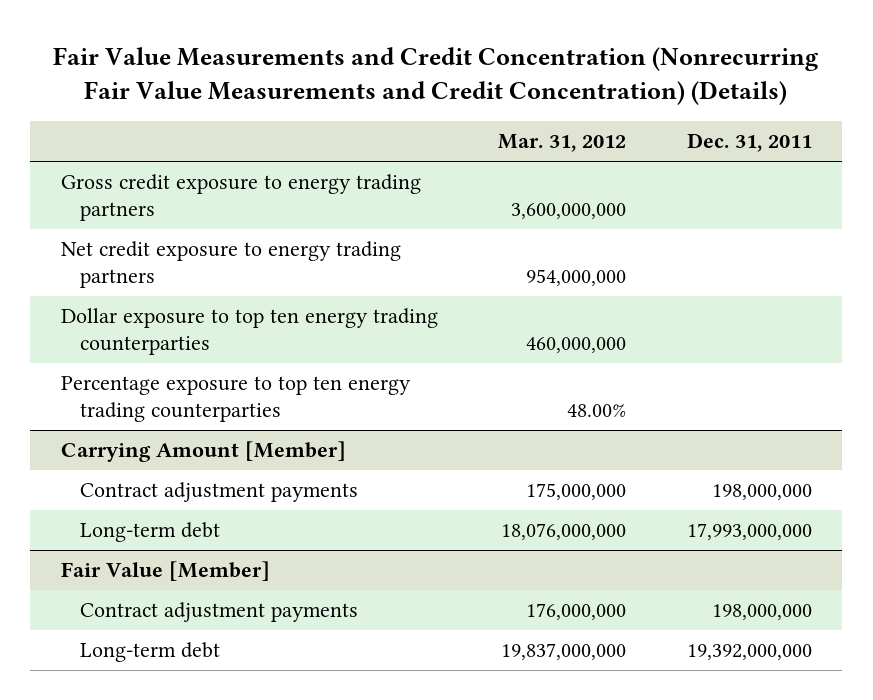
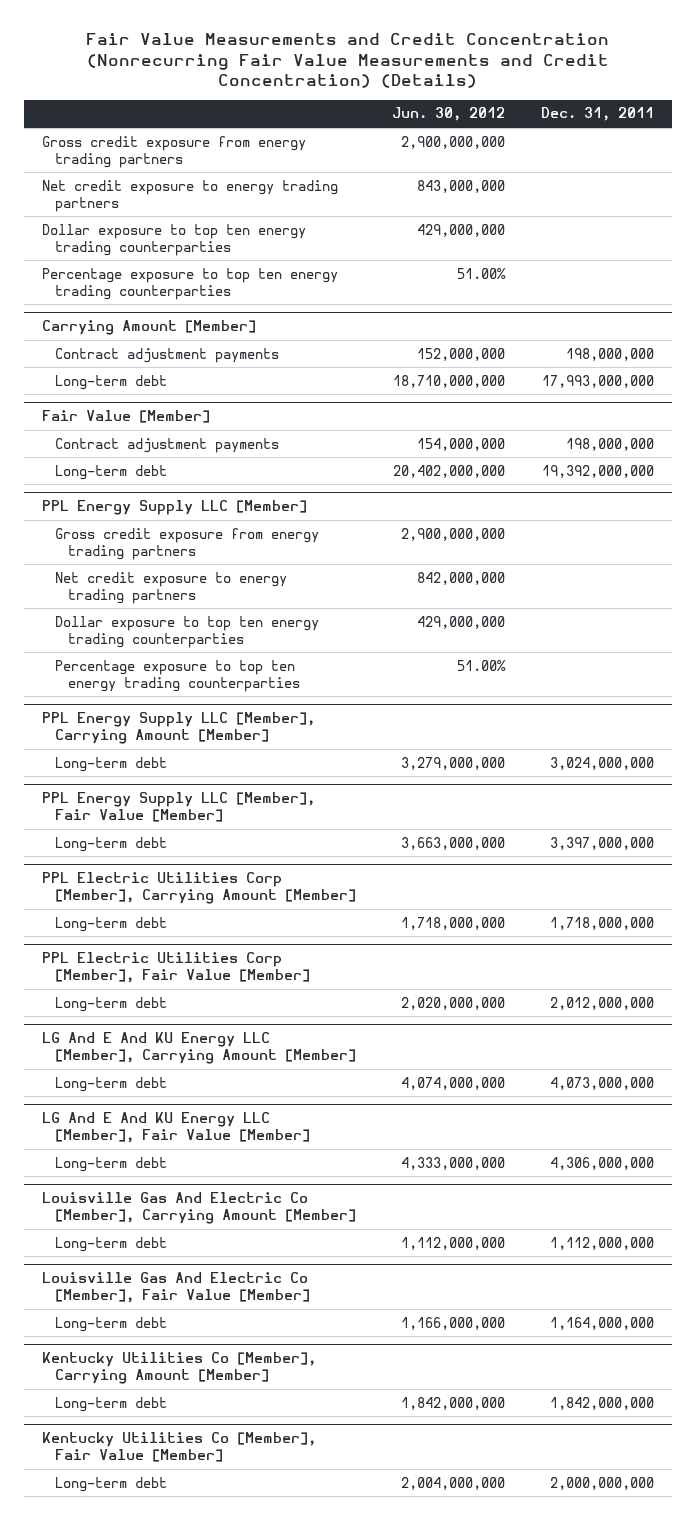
- | Mar. 31, 2012 | Dec. 31, 2011
+ | Jun. 30, 2012 | Dec. 31, 2011
- Gross credit exposure to energy trading partners | 3,600,000,000 |
+ Gross credit exposure from energy trading partners | 2,900,000,000 |
+ PPL Energy Supply LLC [Member]
+ Gross credit exposure from energy trading partners | 2,900,000,000 |
+ Net credit exposure to energy trading partners | 842,000,000 |
+ Dollar exposure to top ten energy trading counterparties | 429,000,000 |
+ Percentage exposure to top ten energy trading counterparties | 51.00% |
+ PPL Energy Supply LLC [Member], Carrying Amount [Member]
+ Long-term debt | 3,279,000,000 | 3,024,000,000
+ PPL Energy Supply LLC [Member], Fair Value [Member]
+ Long-term debt | 3,663,000,000 | 3,397,000,000
+ PPL Electric Utilities Corp [Member], Carrying Amount [Member]
+ Long-term debt | 1,718,000,000 | 1,718,000,000
+ PPL Electric Utilities Corp [Member], Fair Value [Member]
+ Long-term debt | 2,020,000,000 | 2,012,000,000
+ LG And E And KU Energy LLC [Member], Carrying Amount [Member]
+ Long-term debt | 4,074,000,000 | 4,073,000,000
+ LG And E And KU Energy LLC [Member], Fair Value [Member]
+ Long-term debt | 4,333,000,000 | 4,306,000,000
+ Louisville Gas And Electric Co [Member], Carrying Amount [Member]
+ Long-term debt | 1,112,000,000 | 1,112,000,000
+ Louisville Gas And Electric Co [Member], Fair Value [Member]
+ Long-term debt | 1,166,000,000 | 1,164,000,000
+ Kentucky Utilities Co [Member], Carrying Amount [Member]
+ Long-term debt | 1,842,000,000 | 1,842,000,000
+ Kentucky Utilities Co [Member], Fair Value [Member]
+ Long-term debt | 2,004,000,000 | 2,000,000,000

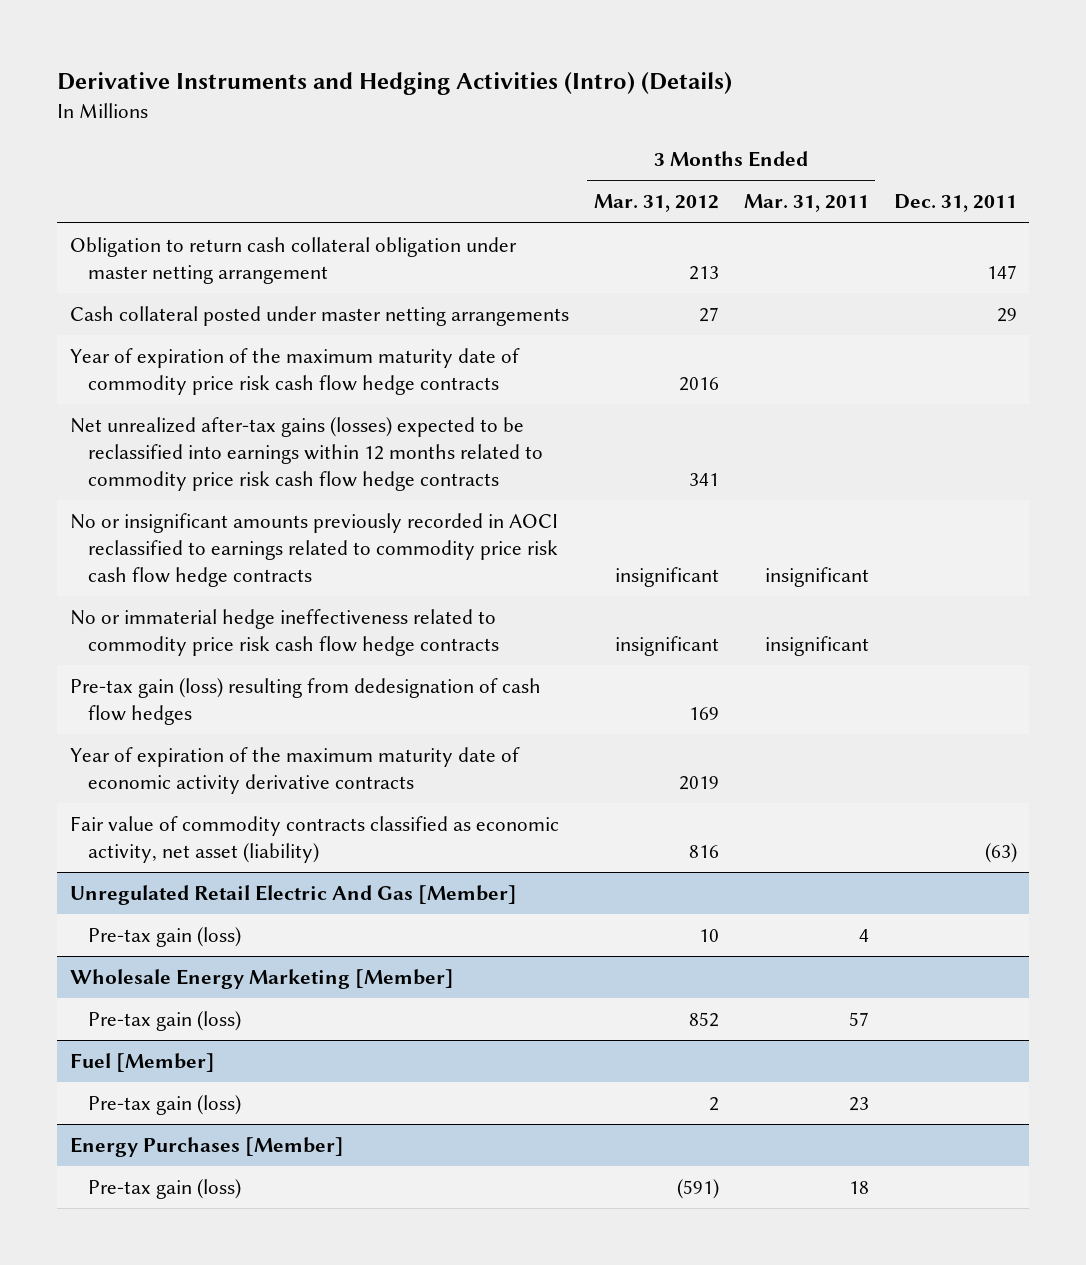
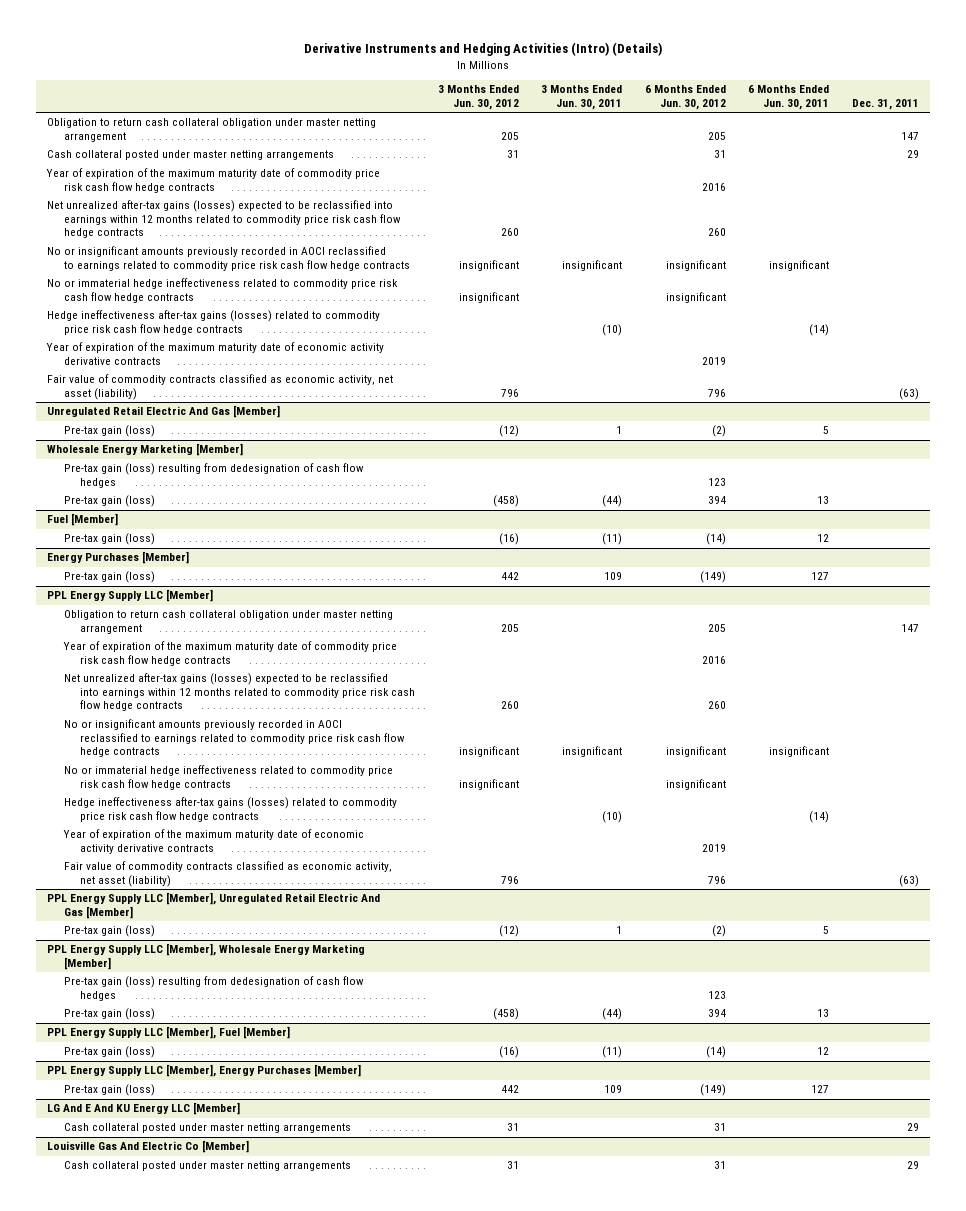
- | 3 Months Ended Mar. 31, 2012 | 3 Months Ended Mar. 31, 2011 | Dec. 31, 2011
+ | 3 Months Ended Jun. 30, 2012 | 3 Months Ended Jun. 30, 2011 | 6 Months Ended Jun. 30, 2012 | 6 Months Ended Jun. 30, 2011 | Dec. 31, 2011
- Pre-tax gain (loss) resulting from dedesignation of cash flow hedges | 169 | |
+ Hedge ineffectiveness after-tax gains (losses) related to commodity price risk cash flow hedge contracts | | (10) | | (14) |
@ Wholesale Energy Marketing [Member]
+ Pre-tax gain (loss) resulting from dedesignation of cash flow hedges | | | 123 | |
+ PPL Energy Supply LLC [Member]
+ Obligation to return cash collateral obligation under master netting arrangement | 205 | | 205 | | 147
+ Year of expiration of the maximum maturity date of commodity price risk cash flow hedge contracts | | | 2016 | |
+ Net unrealized after-tax gains (losses) expected to be reclassified into earnings within 12 months related to commodity price risk cash flow hedge contracts | 260 | | 260 | |
+ No or insignificant amounts previously recorded in AOCI reclassified to earnings related to commodity price risk cash flow hedge contracts | insignificant | insignificant | insignificant | insignificant |
+ No or immaterial hedge ineffectiveness related to commodity price risk cash flow hedge contracts | insignificant | | insignificant | |
+ Hedge ineffectiveness after-tax gains (losses) related to commodity price risk cash flow hedge contracts | | (10) | | (14) |
+ Year of expiration of the maximum maturity date of economic activity derivative contracts | | | 2019 | |
+ Fair value of commodity contracts classified as economic activity, net asset (liability) | 796 | | 796 | | (63)
+ PPL Energy Supply LLC [Member], Unregulated Retail Electric And Gas [Member]
+ Pre-tax gain (loss) | (12) | 1 | (2) | 5 |
+ PPL Energy Supply LLC [Member], Wholesale Energy Marketing [Member]
+ Pre-tax gain (loss) resulting from dedesignation of cash flow hedges | | | 123 | |
+ Pre-tax gain (loss) | (458) | (44) | 394 | 13 |
+ PPL Energy Supply LLC [Member], Fuel [Member]
+ Pre-tax gain (loss) | (16) | (11) | (14) | 12 |
+ PPL Energy Supply LLC [Member], Energy Purchases [Member]
+ Pre-tax gain (loss) | 442 | 109 | (149) | 127 |
+ LG And E And KU Energy LLC [Member]
+ Cash collateral posted under master netting arrangements | 31 | | 31 | | 29
+ Louisville Gas And Electric Co [Member]
+ Cash collateral posted under master netting arrangements | 31 | | 31 | | 29

